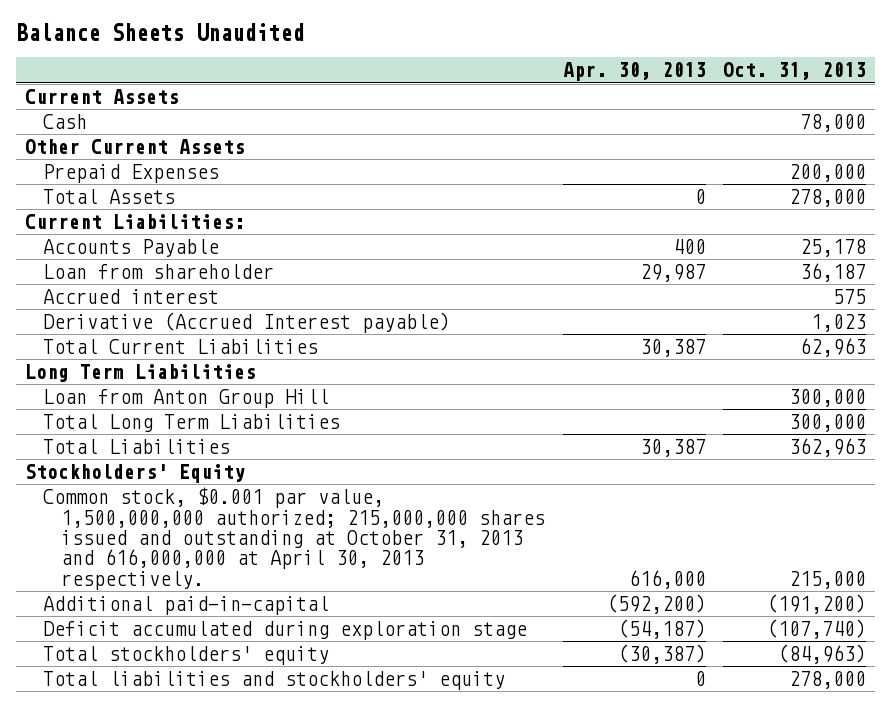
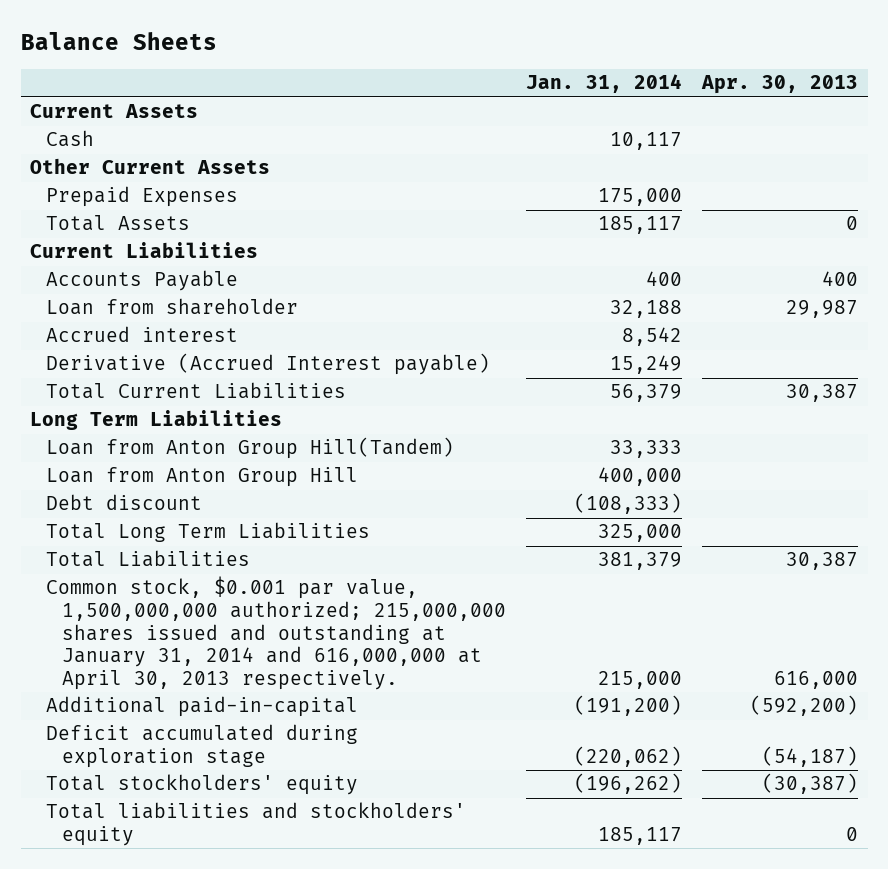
- Balance Sheets Unaudited
+ Balance Sheets
- | Apr. 30, 2013 | Oct. 31, 2013
+ | Jan. 31, 2014 | Apr. 30, 2013
- Current Liabilities:
+ Current Liabilities
+ Loan from Anton Group Hill(Tandem) | 33,333 |
+ Debt discount | (108,333) |
- Stockholders' Equity
- Common stock, $0.001 par value, 1,500,000,000 authorized; 215,000,000 shares issued and outstanding at October 31, 2013 and 616,000,000 at April 30, 2013 respectively. | 616,000 | 215,000
+ Common stock, $0.001 par value, 1,500,000,000 authorized; 215,000,000 shares issued and outstanding at January 31, 2014 and 616,000,000 at April 30, 2013 respectively. | 215,000 | 616,000

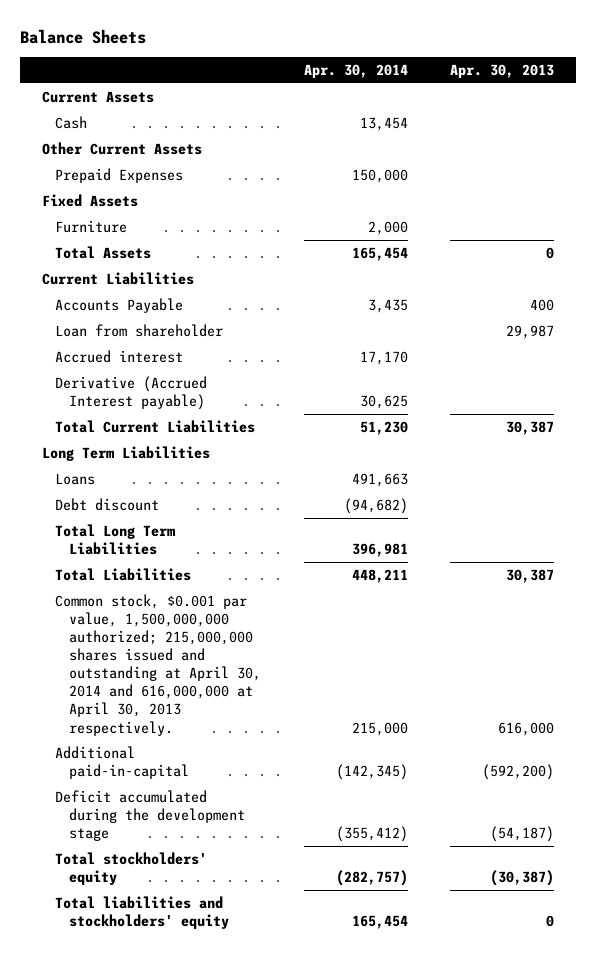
- | Jan. 31, 2014 | Apr. 30, 2013
+ | Apr. 30, 2014 | Apr. 30, 2013
+ Fixed Assets
+ Furniture | 2,000 |
- Loan from Anton Group Hill(Tandem) | 33,333 |
- Loan from Anton Group Hill | 400,000 |
+ Loans | 491,663 |
- Common stock, $0.001 par value, 1,500,000,000 authorized; 215,000,000 shares issued and outstanding at January 31, 2014 and 616,000,000 at April 30, 2013 respectively. | 215,000 | 616,000
+ Common stock, $0.001 par value, 1,500,000,000 authorized; 215,000,000 shares issued and outstanding at April 30, 2014 and 616,000,000 at April 30, 2013 respectively. | 215,000 | 616,000
- Deficit accumulated during exploration stage | (220,062) | (54,187)
+ Deficit accumulated during the development stage | (355,412) | (54,187)

